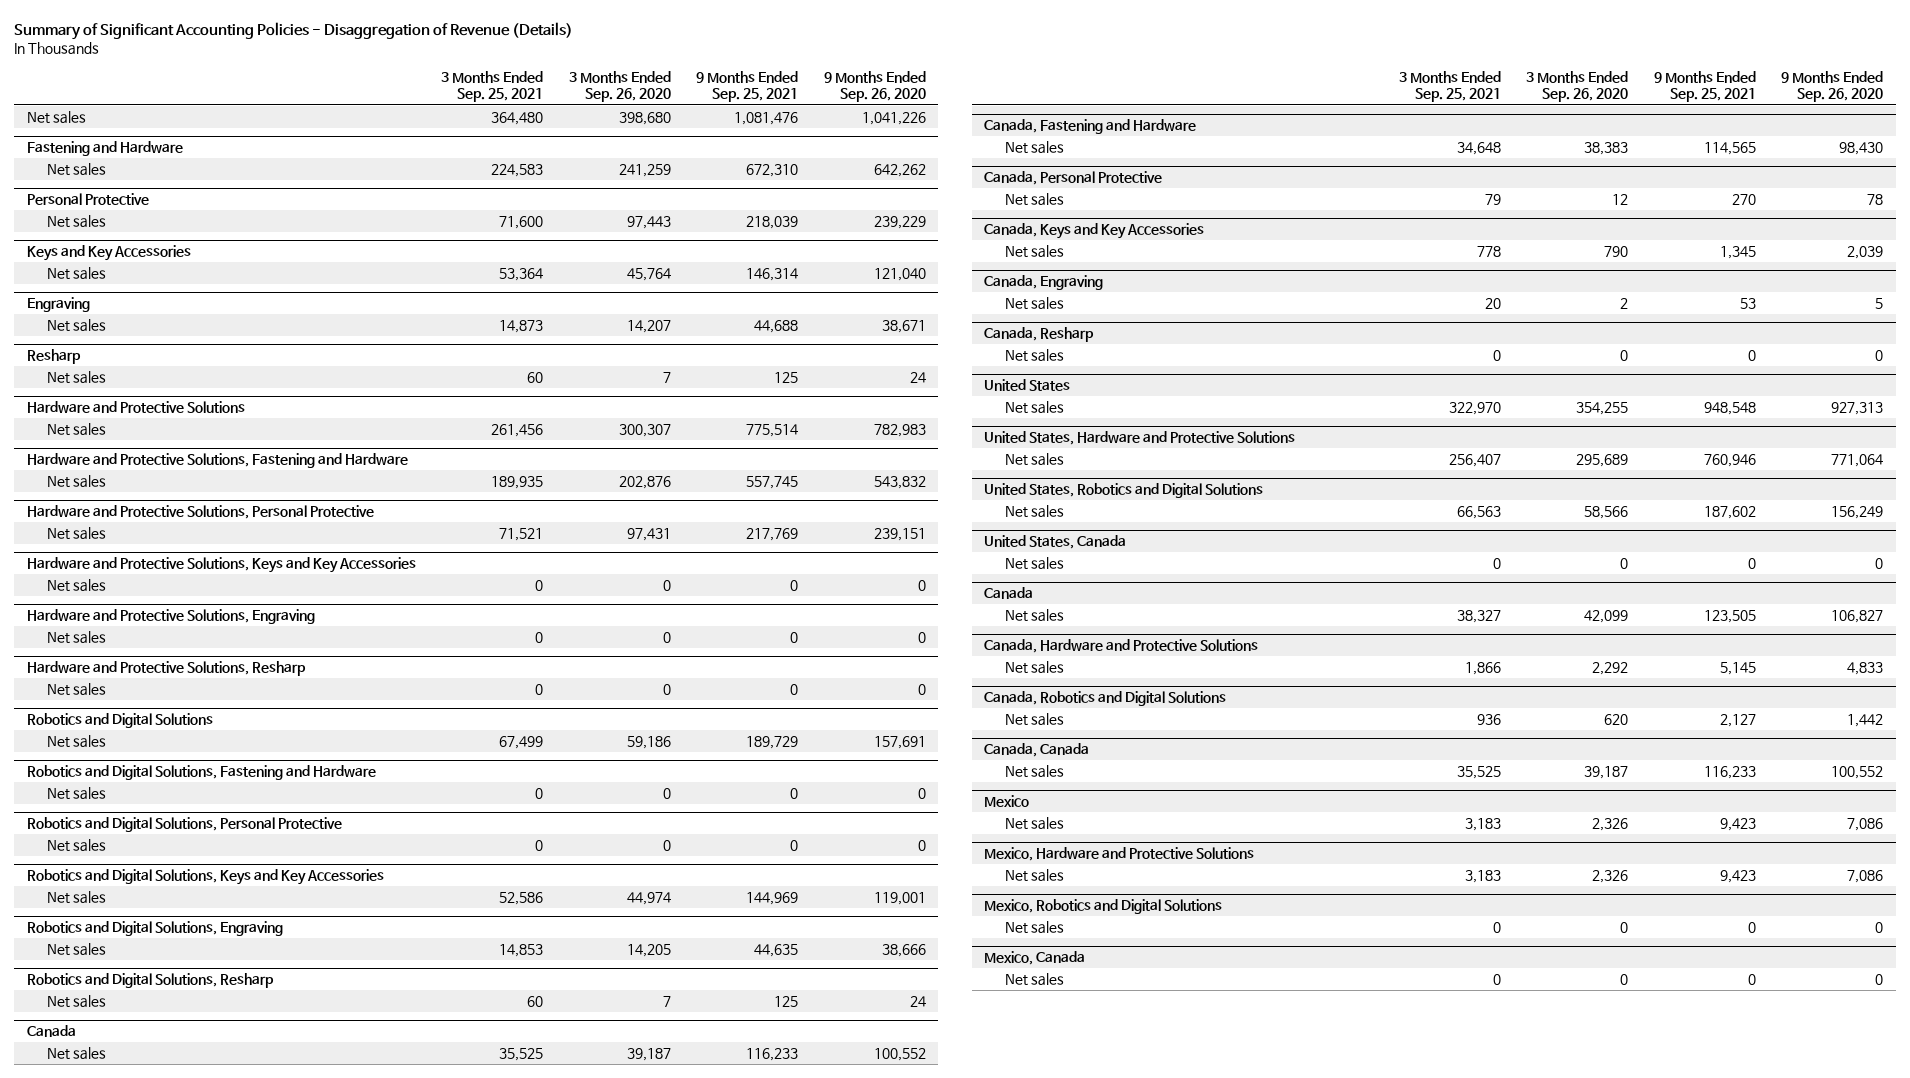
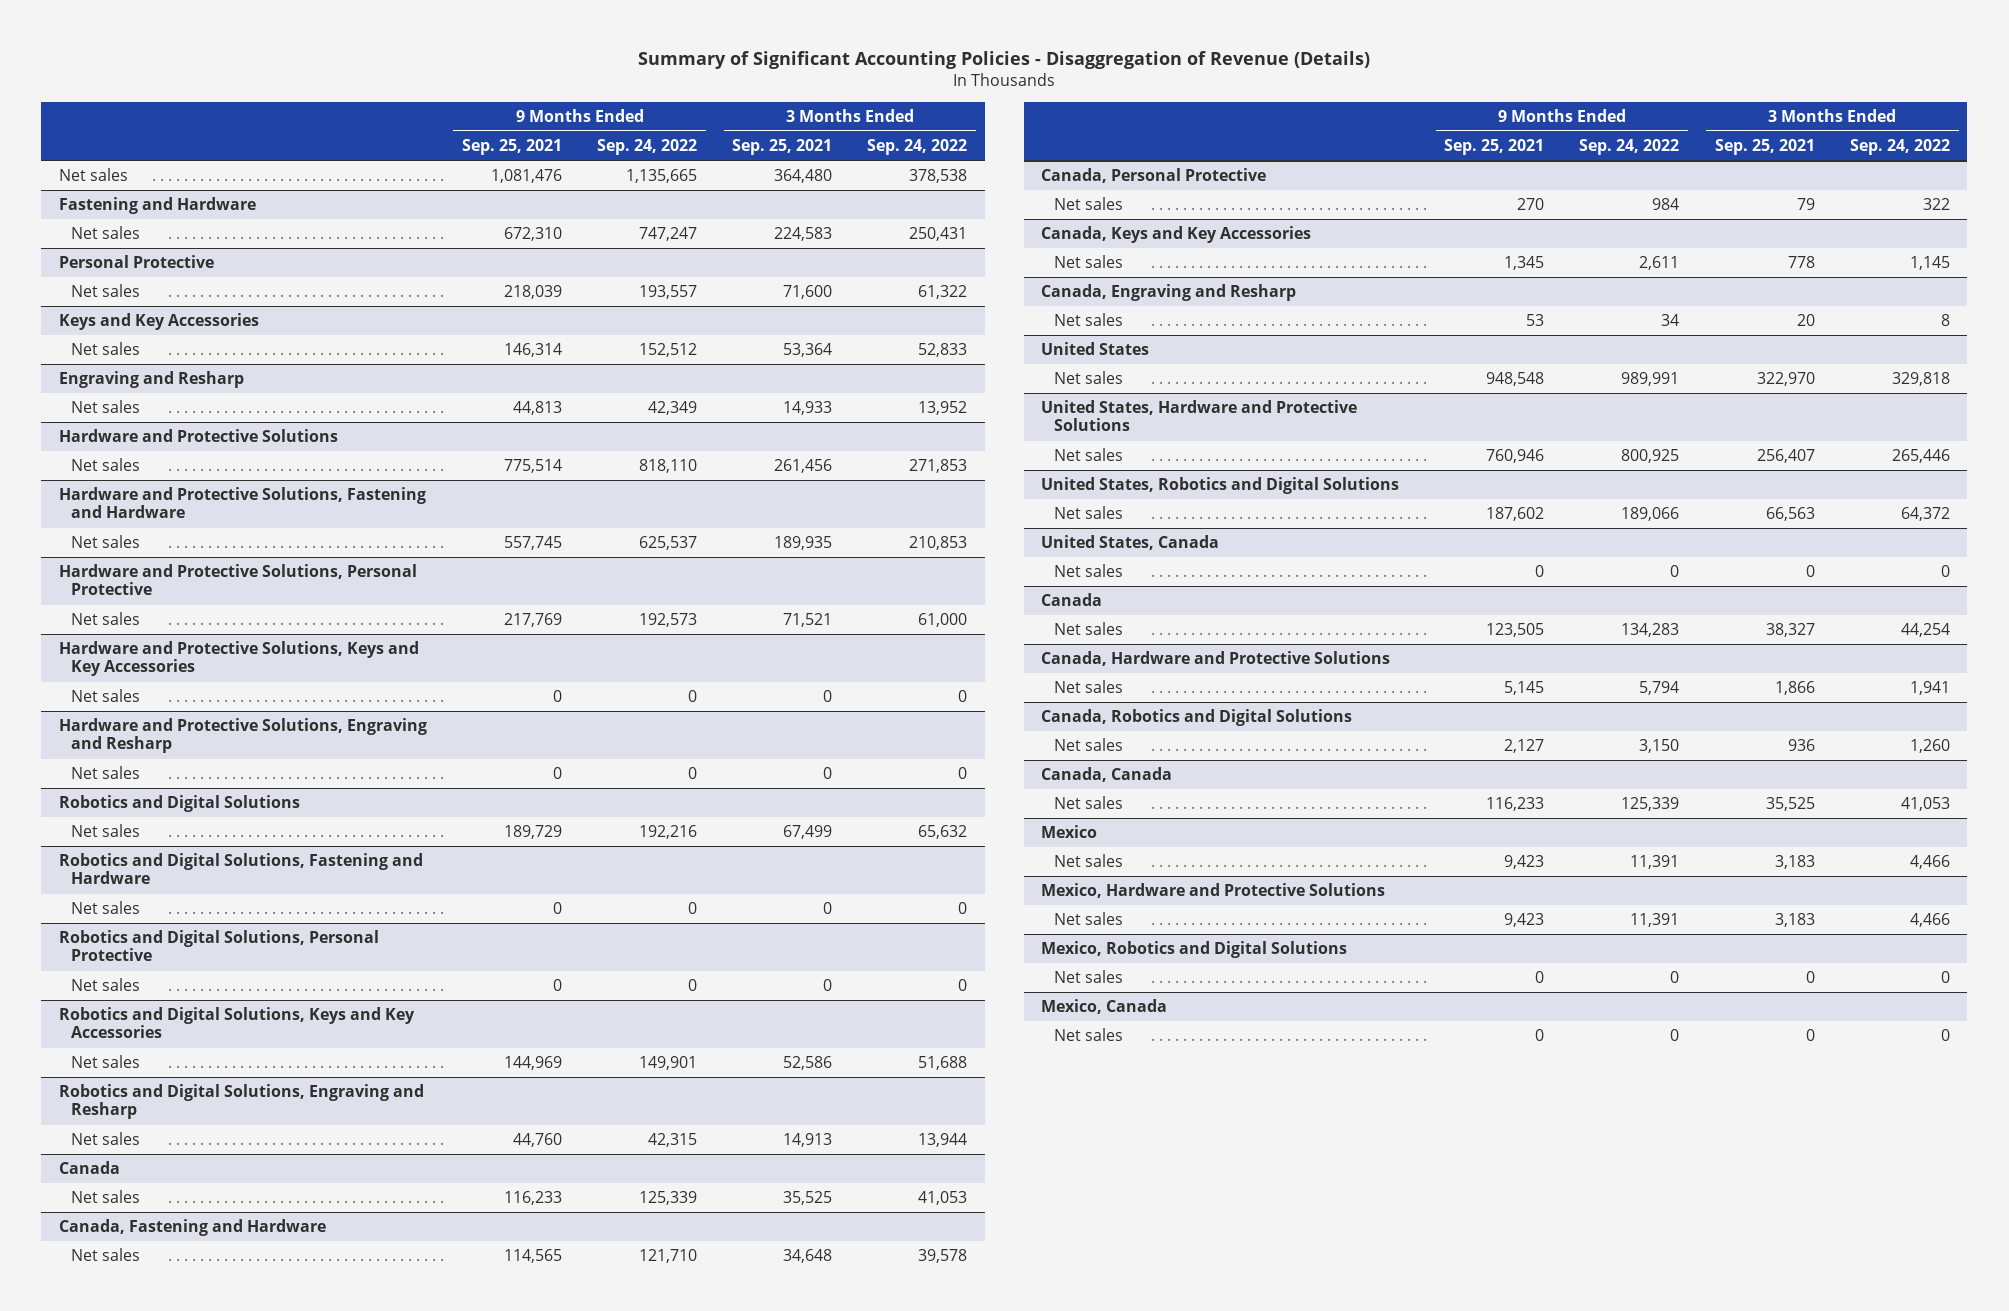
- | 3 Months Ended Sep. 25, 2021 | 3 Months Ended Sep. 26, 2020 | 9 Months Ended Sep. 25, 2021 | 9 Months Ended Sep. 26, 2020
+ | 9 Months Ended Sep. 25, 2021 | 9 Months Ended Sep. 24, 2022 | 3 Months Ended Sep. 25, 2021 | 3 Months Ended Sep. 24, 2022
- Engraving
- Net sales | 14,873 | 14,207 | 44,688 | 38,671
- Resharp
- Net sales | 60 | 7 | 125 | 24
+ Engraving and Resharp
+ Net sales | 44,813 | 42,349 | 14,933 | 13,952
- Hardware and Protective Solutions, Engraving
- Net sales | 0 | 0 | 0 | 0
- Hardware and Protective Solutions, Resharp
+ Hardware and Protective Solutions, Engraving and Resharp
- Robotics and Digital Solutions, Engraving
- Net sales | 14,853 | 14,205 | 44,635 | 38,666
- Robotics and Digital Solutions, Resharp
- Net sales | 60 | 7 | 125 | 24
+ Robotics and Digital Solutions, Engraving and Resharp
+ Net sales | 44,760 | 42,315 | 14,913 | 13,944
- Canada, Engraving
+ Canada, Engraving and Resharp
- Canada, Resharp
- Net sales | 0 | 0 | 0 | 0

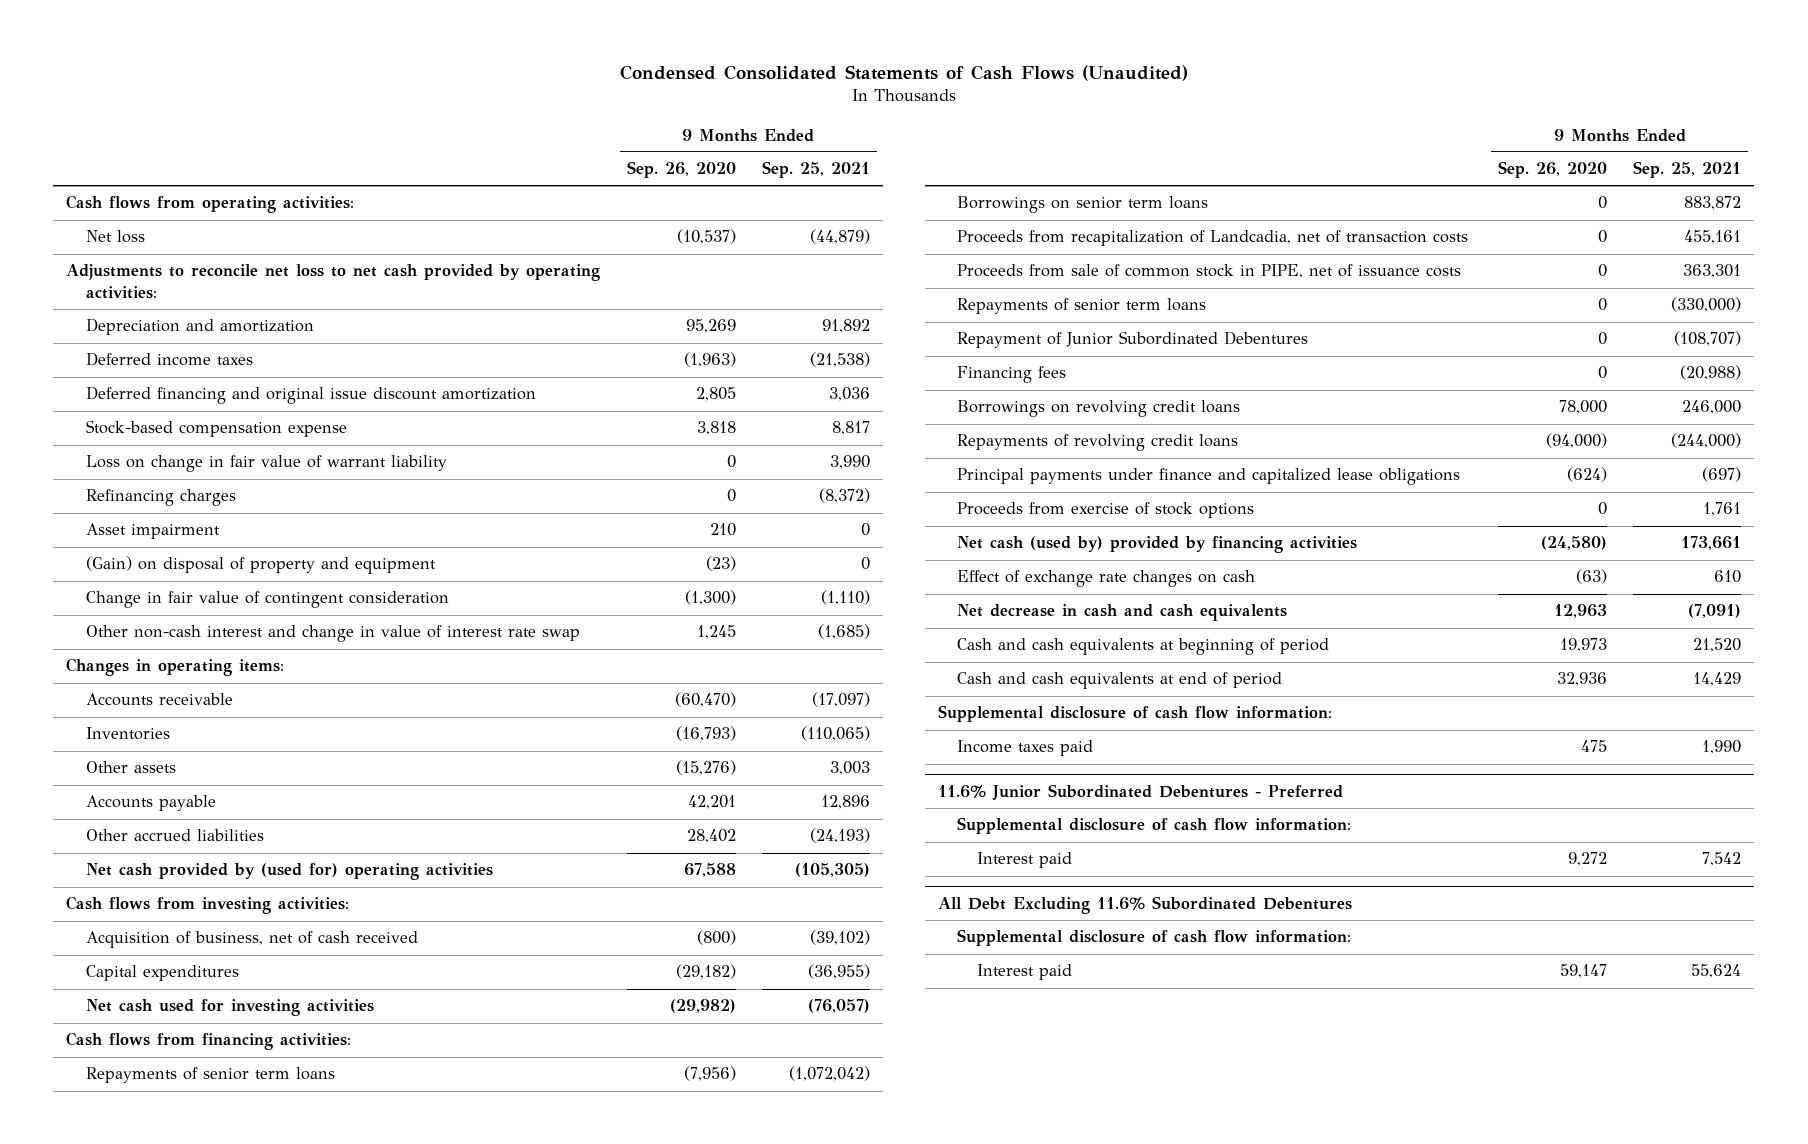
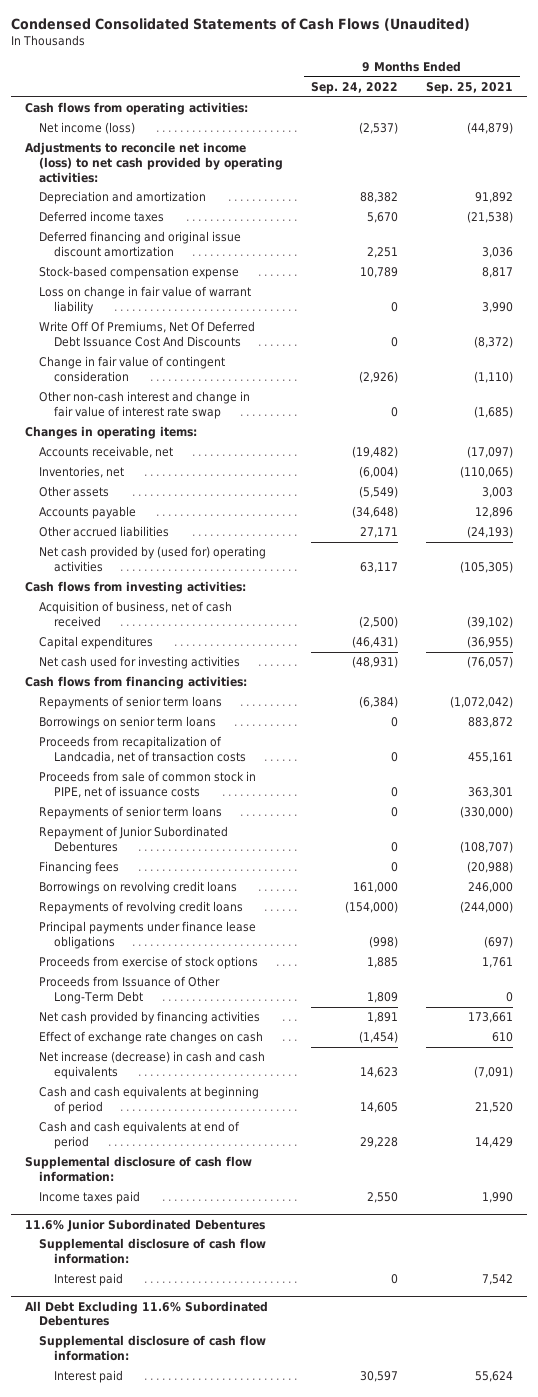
- | 9 Months Ended Sep. 26, 2020 | 9 Months Ended Sep. 25, 2021
+ | 9 Months Ended Sep. 24, 2022 | 9 Months Ended Sep. 25, 2021
- Net loss | (10,537) | (44,879)
- Adjustments to reconcile net loss to net cash provided by operating activities:
+ Net income (loss) | (2,537) | (44,879)
+ Adjustments to reconcile net income (loss) to net cash provided by operating activities:
- Refinancing charges | 0 | (8,372)
- Asset impairment | 210 | 0
- (Gain) on disposal of property and equipment | (23) | 0
+ Write Off Of Premiums, Net Of Deferred Debt Issuance Cost And Discounts | 0 | (8,372)
- Other non-cash interest and change in value of interest rate swap | 1,245 | (1,685)
+ Other non-cash interest and change in fair value of interest rate swap | 0 | (1,685)
- Accounts receivable | (60,470) | (17,097)
- Inventories | (16,793) | (110,065)
+ Accounts receivable, net | (19,482) | (17,097)
+ Inventories, net | (6,004) | (110,065)
- Principal payments under finance and capitalized lease obligations | (624) | (697)
+ Principal payments under finance lease obligations | (998) | (697)
- Net cash (used by) provided by financing activities | (24,580) | 173,661
+ Proceeds from Issuance of Other Long-Term Debt | 1,809 | 0
+ Net cash provided by financing activities | 1,891 | 173,661
- Net decrease in cash and cash equivalents | 12,963 | (7,091)
+ Net increase (decrease) in cash and cash equivalents | 14,623 | (7,091)
- 11.6% Junior Subordinated Debentures - Preferred
+ 11.6% Junior Subordinated Debentures

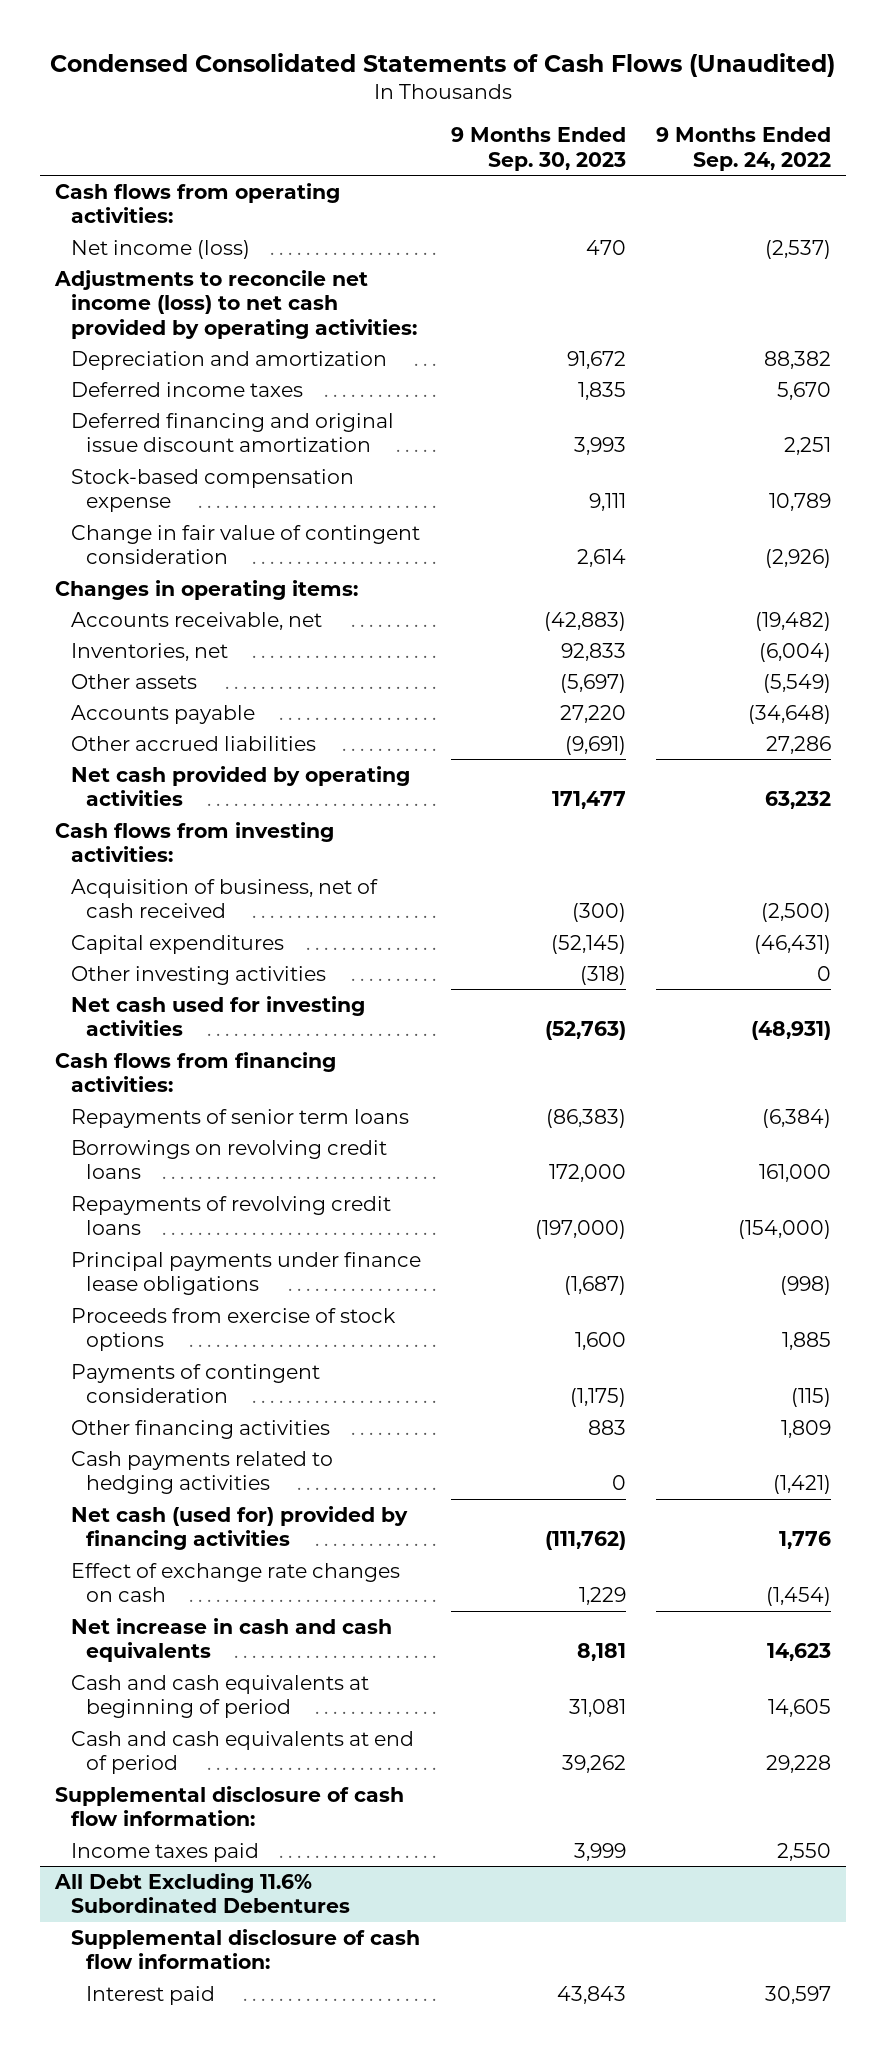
- | 9 Months Ended Sep. 24, 2022 | 9 Months Ended Sep. 25, 2021
+ | 9 Months Ended Sep. 30, 2023 | 9 Months Ended Sep. 24, 2022
- Loss on change in fair value of warrant liability | 0 | 3,990
- Write Off Of Premiums, Net Of Deferred Debt Issuance Cost And Discounts | 0 | (8,372)
- Other non-cash interest and change in fair value of interest rate swap | 0 | (1,685)
- Other accrued liabilities | 27,171 | (24,193)
- Net cash provided by (used for) operating activities | 63,117 | (105,305)
+ Other accrued liabilities | (9,691) | 27,286
+ Net cash provided by operating activities | 171,477 | 63,232
+ Other investing activities | (318) | 0
- Borrowings on senior term loans | 0 | 883,872
- Proceeds from recapitalization of Landcadia, net of transaction costs | 0 | 455,161
- Proceeds from sale of common stock in PIPE, net of issuance costs | 0 | 363,301
- Repayments of senior term loans | 0 | (330,000)
- Repayment of Junior Subordinated Debentures | 0 | (108,707)
- Financing fees | 0 | (20,988)
- Proceeds from Issuance of Other Long-Term Debt | 1,809 | 0
- Net cash provided by financing activities | 1,891 | 173,661
+ Payments of contingent consideration | (1,175) | (115)
+ Other financing activities | 883 | 1,809
+ Cash payments related to hedging activities | 0 | (1,421)
+ Net cash (used for) provided by financing activities | (111,762) | 1,776
- Net increase (decrease) in cash and cash equivalents | 14,623 | (7,091)
+ Net increase in cash and cash equivalents | 8,181 | 14,623
- 11.6% Junior Subordinated Debentures
- Supplemental disclosure of cash flow information:
- Interest paid | 0 | 7,542

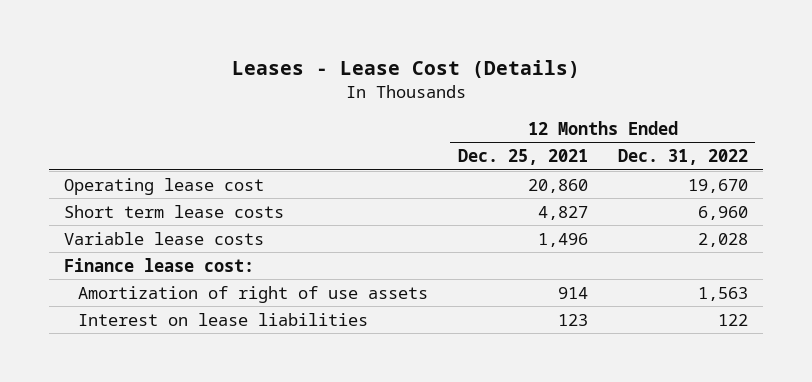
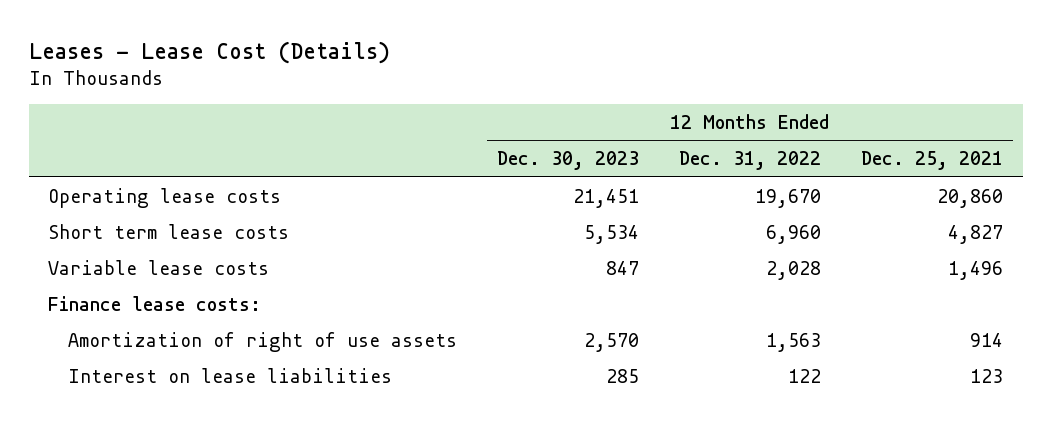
- | 12 Months Ended Dec. 25, 2021 | 12 Months Ended Dec. 31, 2022
+ | 12 Months Ended Dec. 30, 2023 | 12 Months Ended Dec. 31, 2022 | 12 Months Ended Dec. 25, 2021
- Operating lease cost | 20,860 | 19,670
+ Operating lease costs | 21,451 | 19,670 | 20,860
- Finance lease cost:
+ Finance lease costs:

